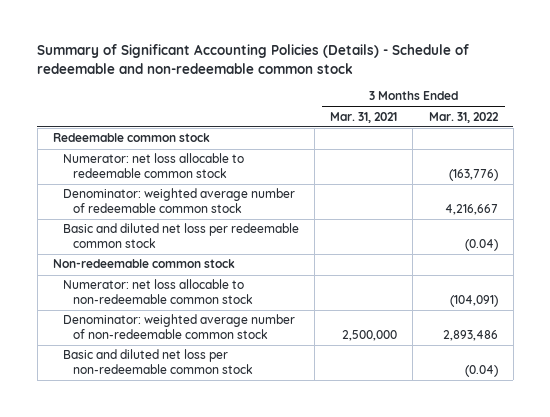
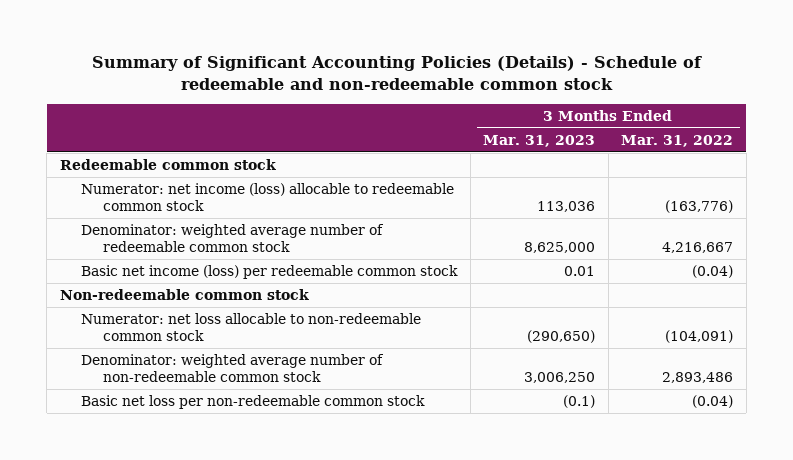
- | 3 Months Ended Mar. 31, 2021 | 3 Months Ended Mar. 31, 2022
+ | 3 Months Ended Mar. 31, 2023 | 3 Months Ended Mar. 31, 2022
- Numerator: net loss allocable to redeemable common stock | | (163,776)
+ Numerator: net income (loss) allocable to redeemable common stock | 113,036 | (163,776)
- Basic and diluted net loss per redeemable common stock | | (0.04)
+ Basic net income (loss) per redeemable common stock | 0.01 | (0.04)
- Basic and diluted net loss per non-redeemable common stock | | (0.04)
+ Basic net loss per non-redeemable common stock | (0.1) | (0.04)

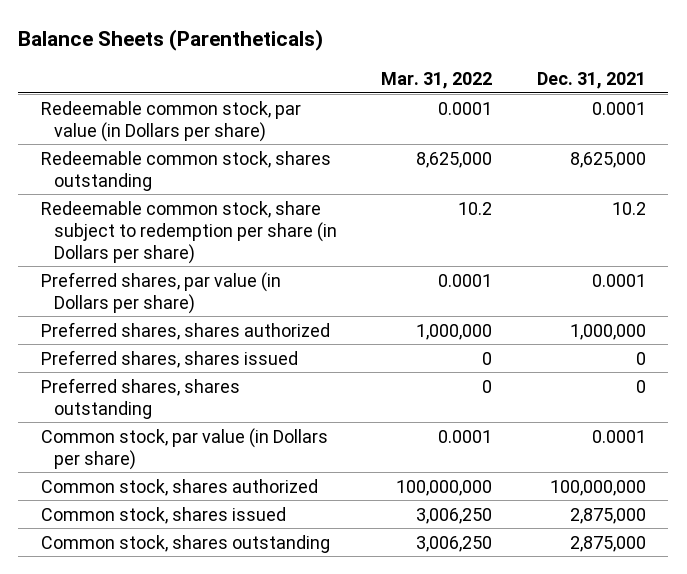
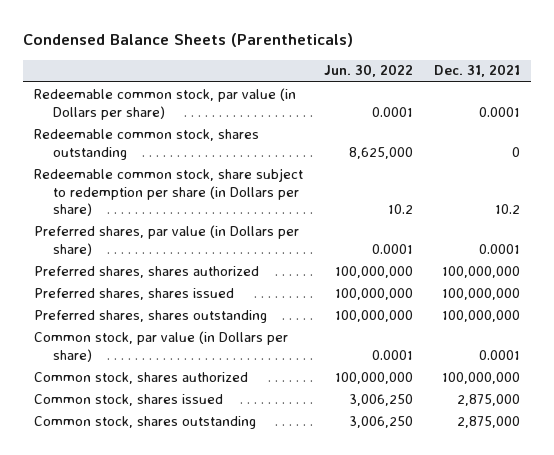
- Balance Sheets (Parentheticals)
+ Condensed Balance Sheets (Parentheticals)
- | Mar. 31, 2022 | Dec. 31, 2021
+ | Jun. 30, 2022 | Dec. 31, 2021
- Redeemable common stock, shares outstanding | 8,625,000 | 8,625,000
+ Redeemable common stock, shares outstanding | 8,625,000 | 0
- Preferred shares, shares authorized | 1,000,000 | 1,000,000
- Preferred shares, shares issued | 0 | 0
- Preferred shares, shares outstanding | 0 | 0
+ Preferred shares, shares authorized | 100,000,000 | 100,000,000
+ Preferred shares, shares issued | 100,000,000 | 100,000,000
+ Preferred shares, shares outstanding | 100,000,000 | 100,000,000

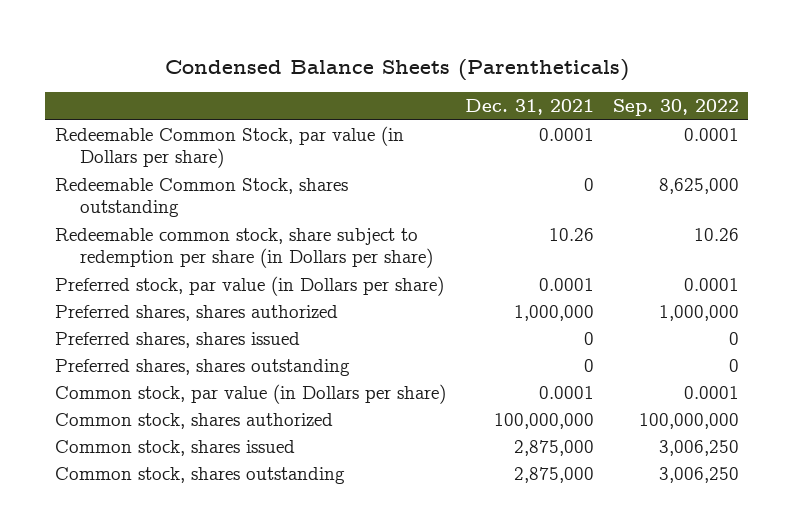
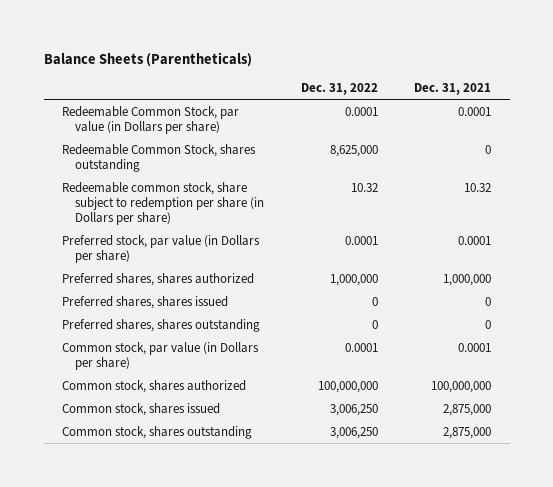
- Condensed Balance Sheets (Parentheticals)
+ Balance Sheets (Parentheticals)
- | Dec. 31, 2021 | Sep. 30, 2022
+ | Dec. 31, 2022 | Dec. 31, 2021
- Redeemable common stock, share subject to redemption per share (in Dollars per share) | 10.26 | 10.26
+ Redeemable common stock, share subject to redemption per share (in Dollars per share) | 10.32 | 10.32

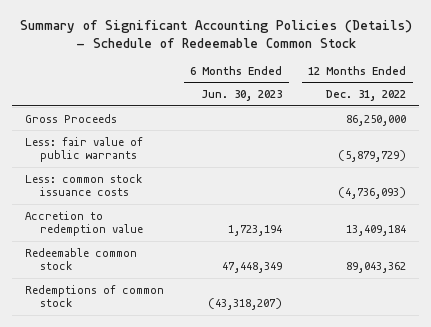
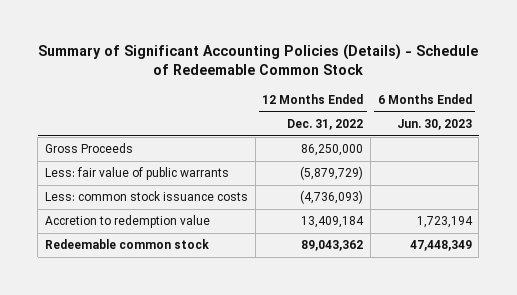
- | 6 Months Ended Jun. 30, 2023 | 12 Months Ended Dec. 31, 2022
+ | 12 Months Ended Dec. 31, 2022 | 6 Months Ended Jun. 30, 2023
- Redemptions of common stock | (43,318,207) |

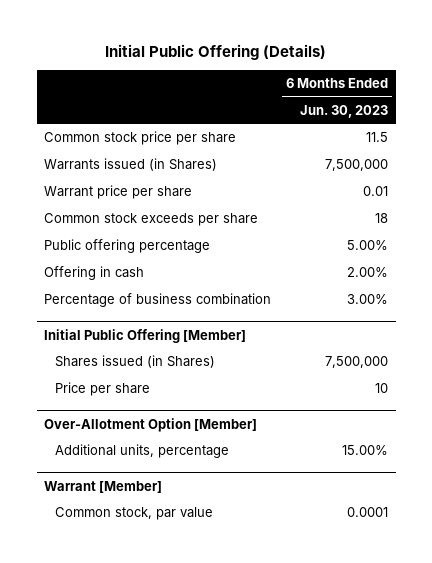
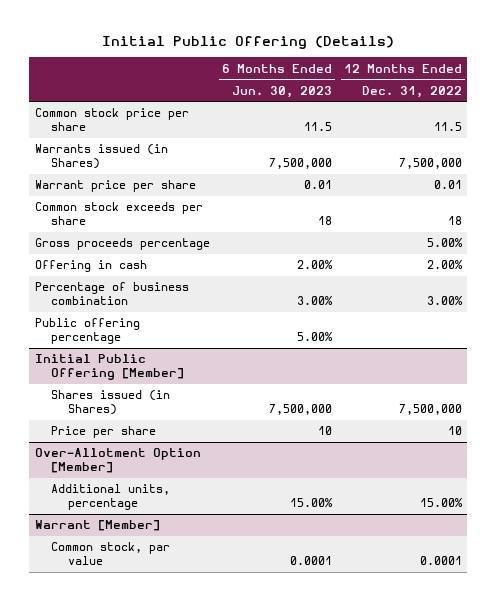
- | 6 Months Ended Jun. 30, 2023
+ | 6 Months Ended Jun. 30, 2023 | 12 Months Ended Dec. 31, 2022
+ Gross proceeds percentage | | 5.00%
moved down: Public offering percentage | 5.00% |

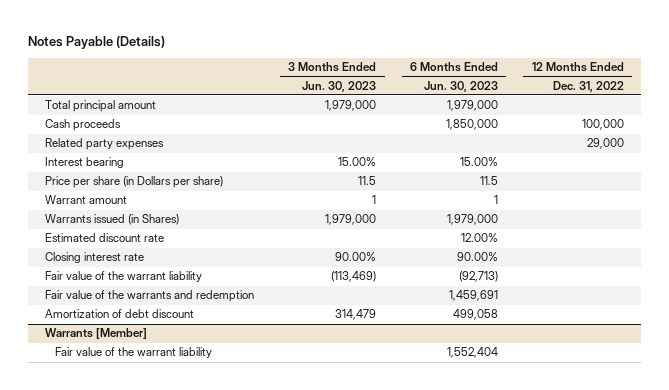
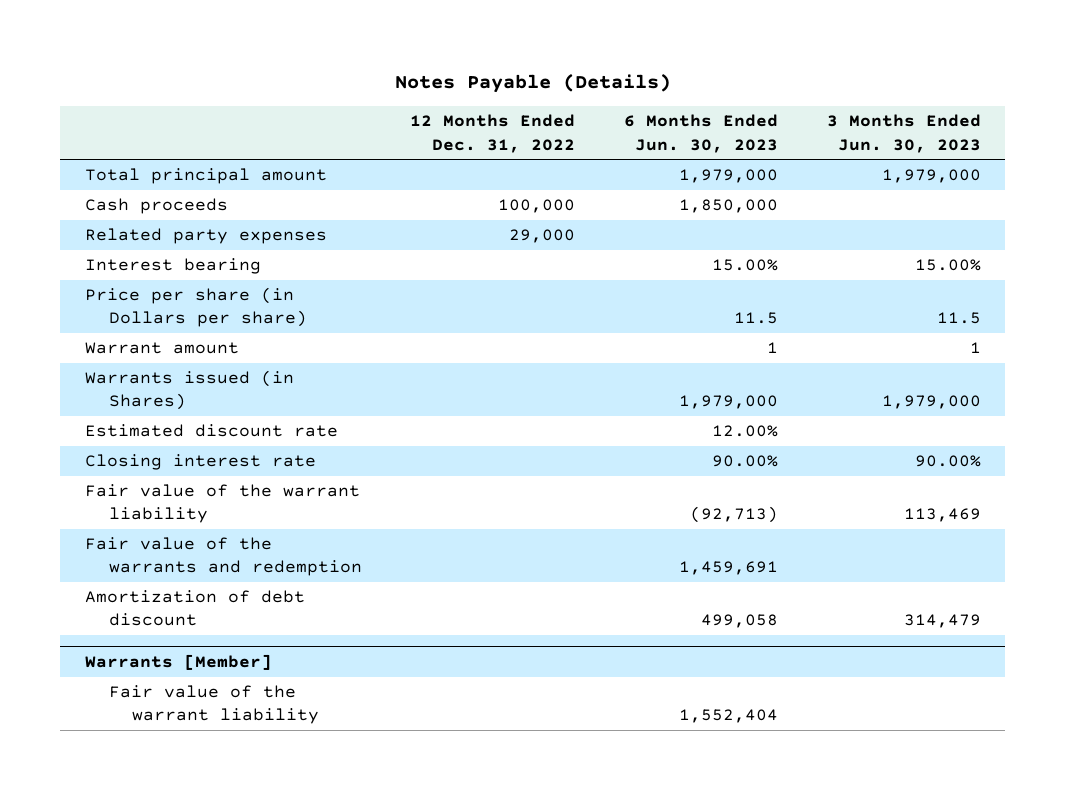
- | 3 Months Ended Jun. 30, 2023 | 6 Months Ended Jun. 30, 2023 | 12 Months Ended Dec. 31, 2022
+ | 12 Months Ended Dec. 31, 2022 | 6 Months Ended Jun. 30, 2023 | 3 Months Ended Jun. 30, 2023
- Fair value of the warrant liability | (113,469) | (92,713) |
+ Fair value of the warrant liability | | (92,713) | 113,469

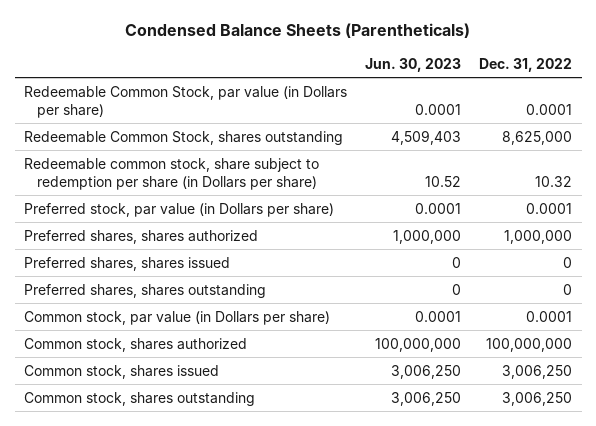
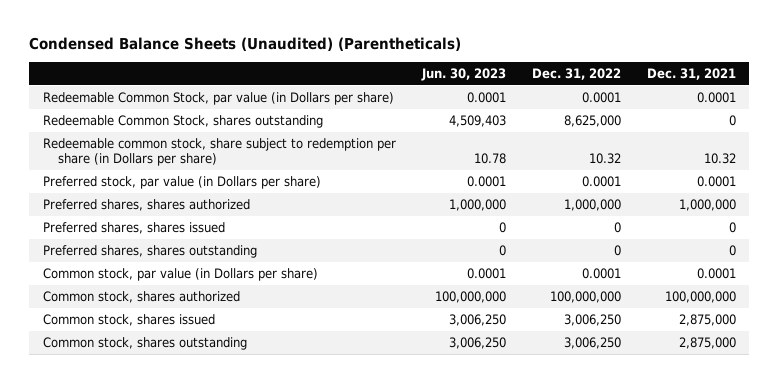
- Condensed Balance Sheets (Parentheticals)
+ Condensed Balance Sheets (Unaudited) (Parentheticals)
- | Jun. 30, 2023 | Dec. 31, 2022
+ | Jun. 30, 2023 | Dec. 31, 2022 | Dec. 31, 2021
- Redeemable common stock, share subject to redemption per share (in Dollars per share) | 10.52 | 10.32
+ Redeemable common stock, share subject to redemption per share (in Dollars per share) | 10.78 | 10.32 | 10.32

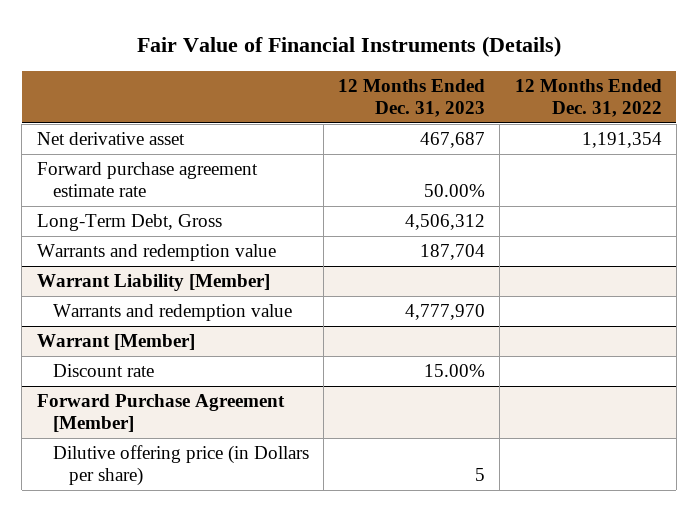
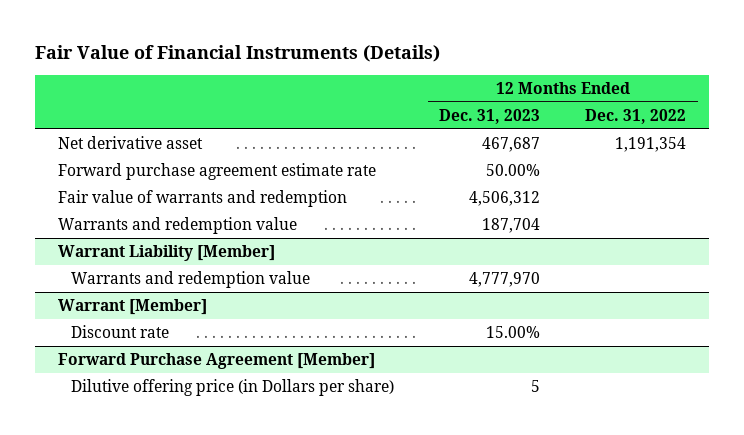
- Long-Term Debt, Gross | 4,506,312 |
+ Fair value of warrants and redemption | 4,506,312 |

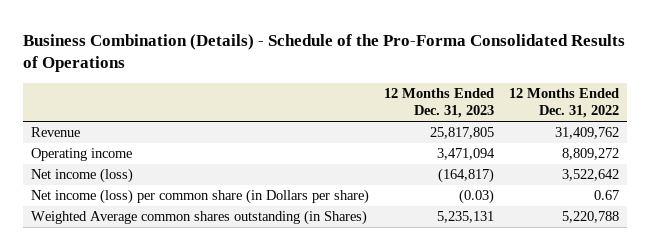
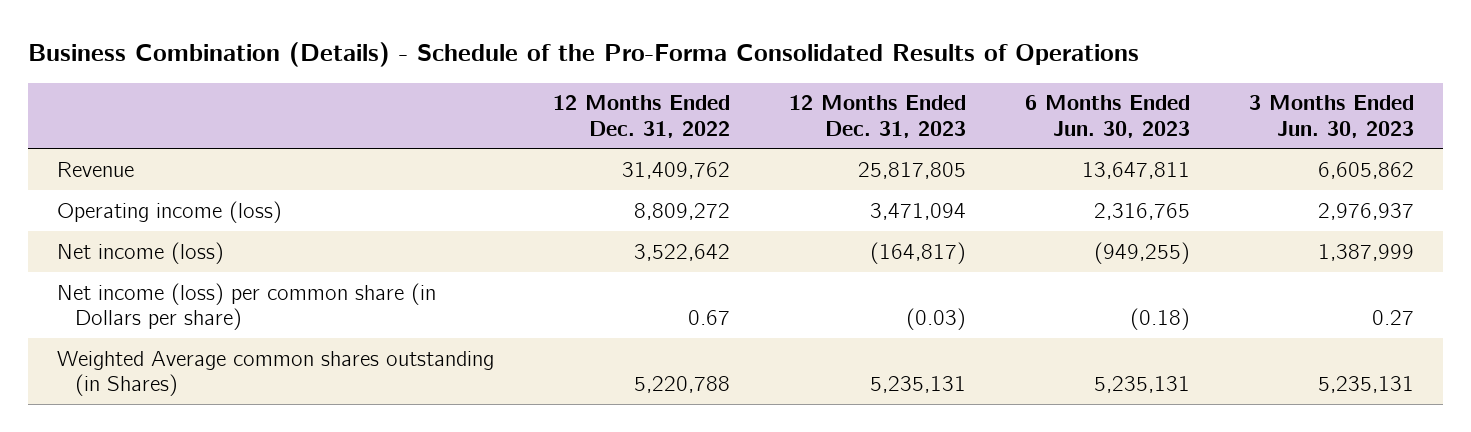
- | 12 Months Ended Dec. 31, 2023 | 12 Months Ended Dec. 31, 2022
+ | 12 Months Ended Dec. 31, 2022 | 12 Months Ended Dec. 31, 2023 | 6 Months Ended Jun. 30, 2023 | 3 Months Ended Jun. 30, 2023
- Operating income | 3,471,094 | 8,809,272
+ Operating income (loss) | 8,809,272 | 3,471,094 | 2,316,765 | 2,976,937

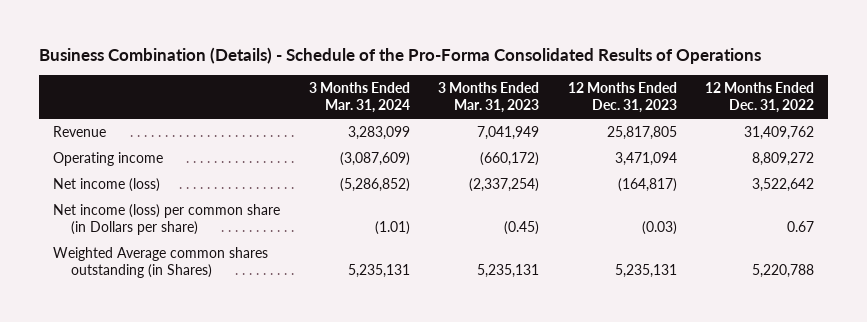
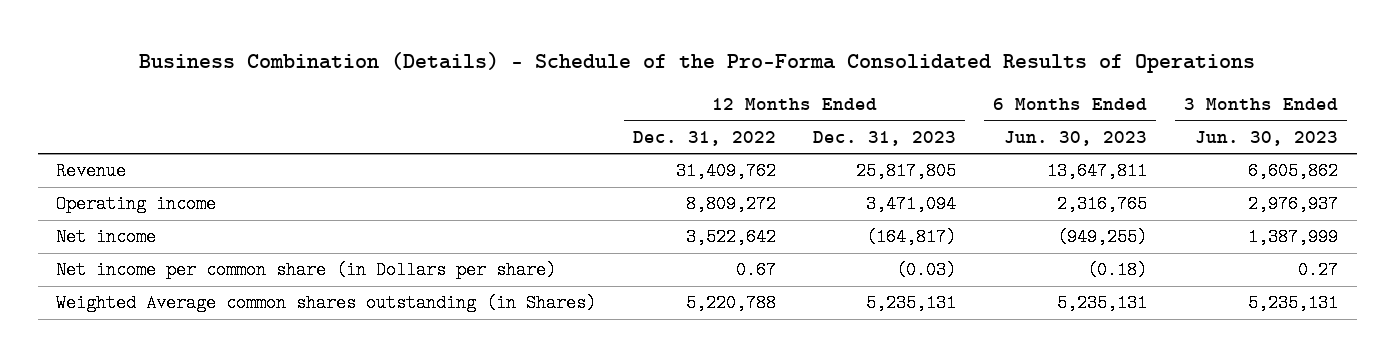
- | 3 Months Ended Mar. 31, 2024 | 3 Months Ended Mar. 31, 2023 | 12 Months Ended Dec. 31, 2023 | 12 Months Ended Dec. 31, 2022
+ | 12 Months Ended Dec. 31, 2022 | 12 Months Ended Dec. 31, 2023 | 6 Months Ended Jun. 30, 2023 | 3 Months Ended Jun. 30, 2023
- Net income (loss) | (5,286,852) | (2,337,254) | (164,817) | 3,522,642
- Net income (loss) per common share (in Dollars per share) | (1.01) | (0.45) | (0.03) | 0.67
+ Net income | 3,522,642 | (164,817) | (949,255) | 1,387,999
+ Net income per common share (in Dollars per share) | 0.67 | (0.03) | (0.18) | 0.27

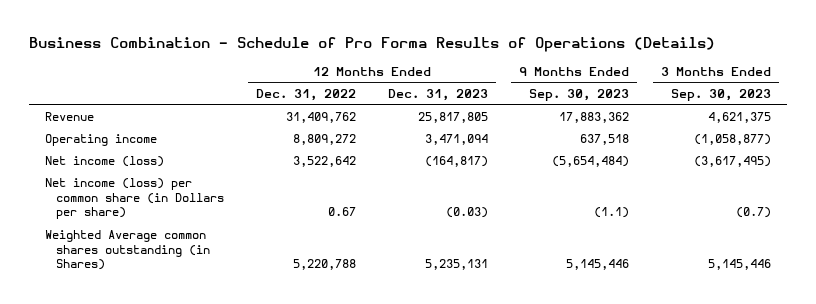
- Business Combination (Details) - Schedule of the Pro-Forma Consolidated Results of Operations
+ Business Combination - Schedule of Pro Forma Results of Operations (Details)
- | 12 Months Ended Dec. 31, 2022 | 12 Months Ended Dec. 31, 2023 | 6 Months Ended Jun. 30, 2023 | 3 Months Ended Jun. 30, 2023
+ | 12 Months Ended Dec. 31, 2022 | 12 Months Ended Dec. 31, 2023 | 9 Months Ended Sep. 30, 2023 | 3 Months Ended Sep. 30, 2023
- Net income | 3,522,642 | (164,817) | (949,255) | 1,387,999
- Net income per common share (in Dollars per share) | 0.67 | (0.03) | (0.18) | 0.27
+ Net income (loss) | 3,522,642 | (164,817) | (5,654,484) | (3,617,495)
+ Net income (loss) per common share (in Dollars per share) | 0.67 | (0.03) | (1.1) | (0.7)

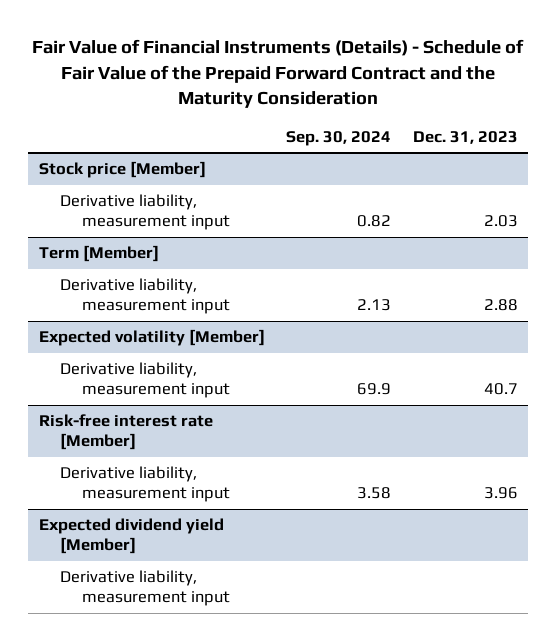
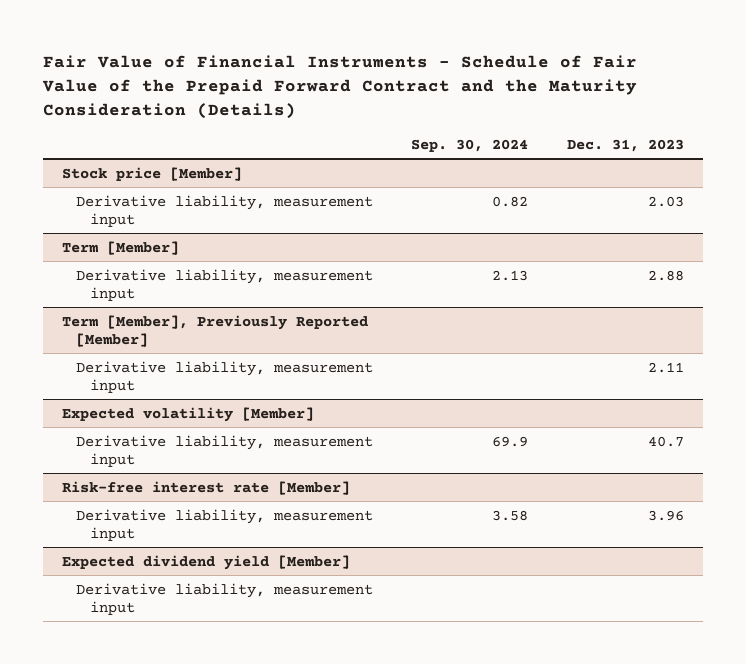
- Fair Value of Financial Instruments (Details) - Schedule of Fair Value of the Prepaid Forward Contract and the Maturity Consideration
+ Fair Value of Financial Instruments - Schedule of Fair Value of the Prepaid Forward Contract and the Maturity Consideration (Details)
+ Term [Member], Previously Reported [Member]
+ Derivative liability, measurement input | | 2.11

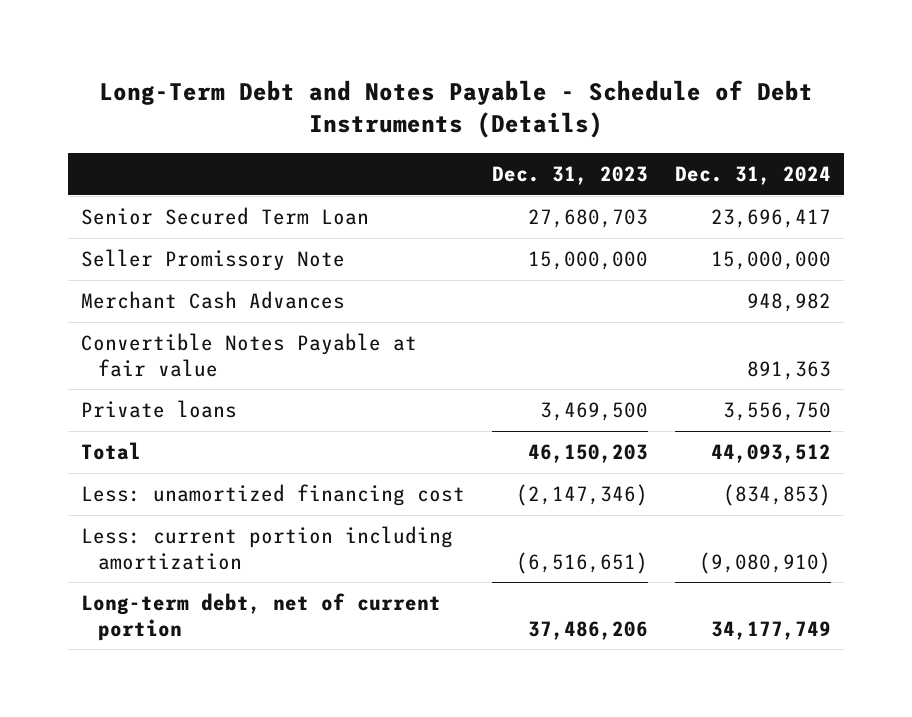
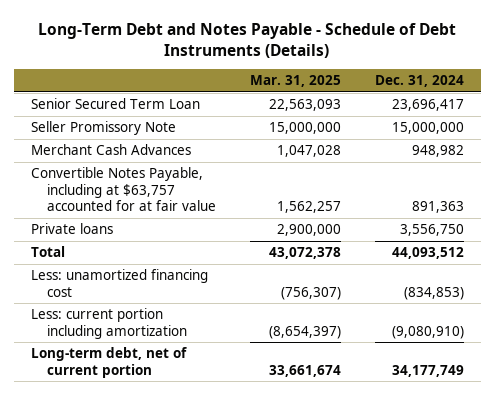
- | Dec. 31, 2023 | Dec. 31, 2024
+ | Mar. 31, 2025 | Dec. 31, 2024
- Convertible Notes Payable at fair value | | 891,363
+ Convertible Notes Payable, including at $63,757 accounted for at fair value | 1,562,257 | 891,363

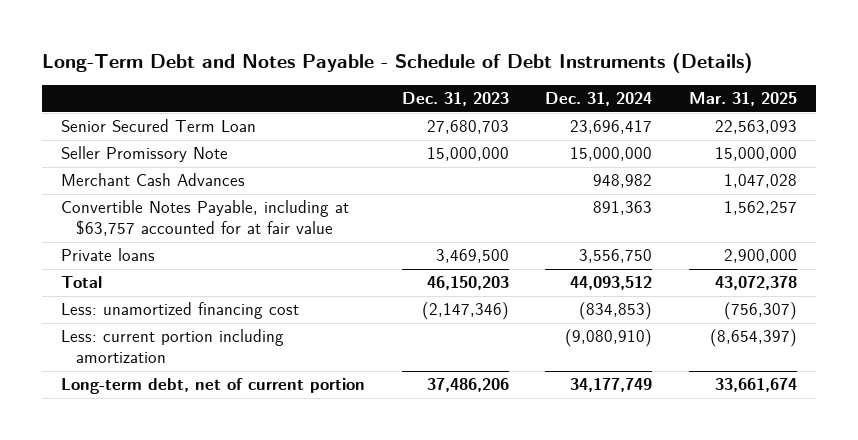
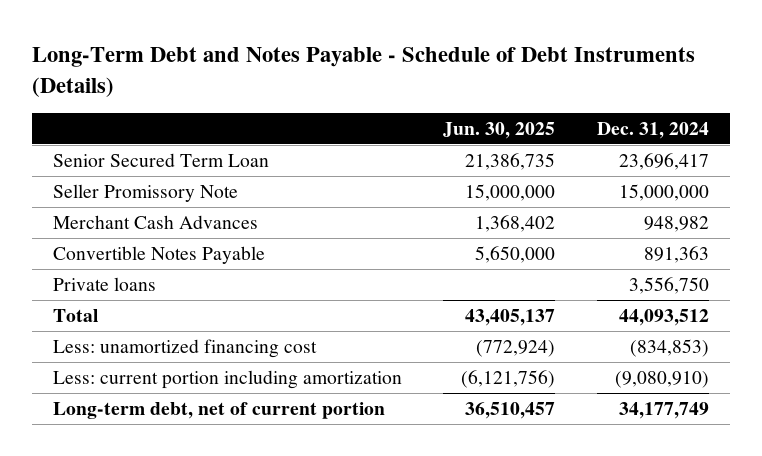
- | Dec. 31, 2023 | Dec. 31, 2024 | Mar. 31, 2025
+ | Jun. 30, 2025 | Dec. 31, 2024
- Convertible Notes Payable, including at $63,757 accounted for at fair value | | 891,363 | 1,562,257
+ Convertible Notes Payable | 5,650,000 | 891,363

